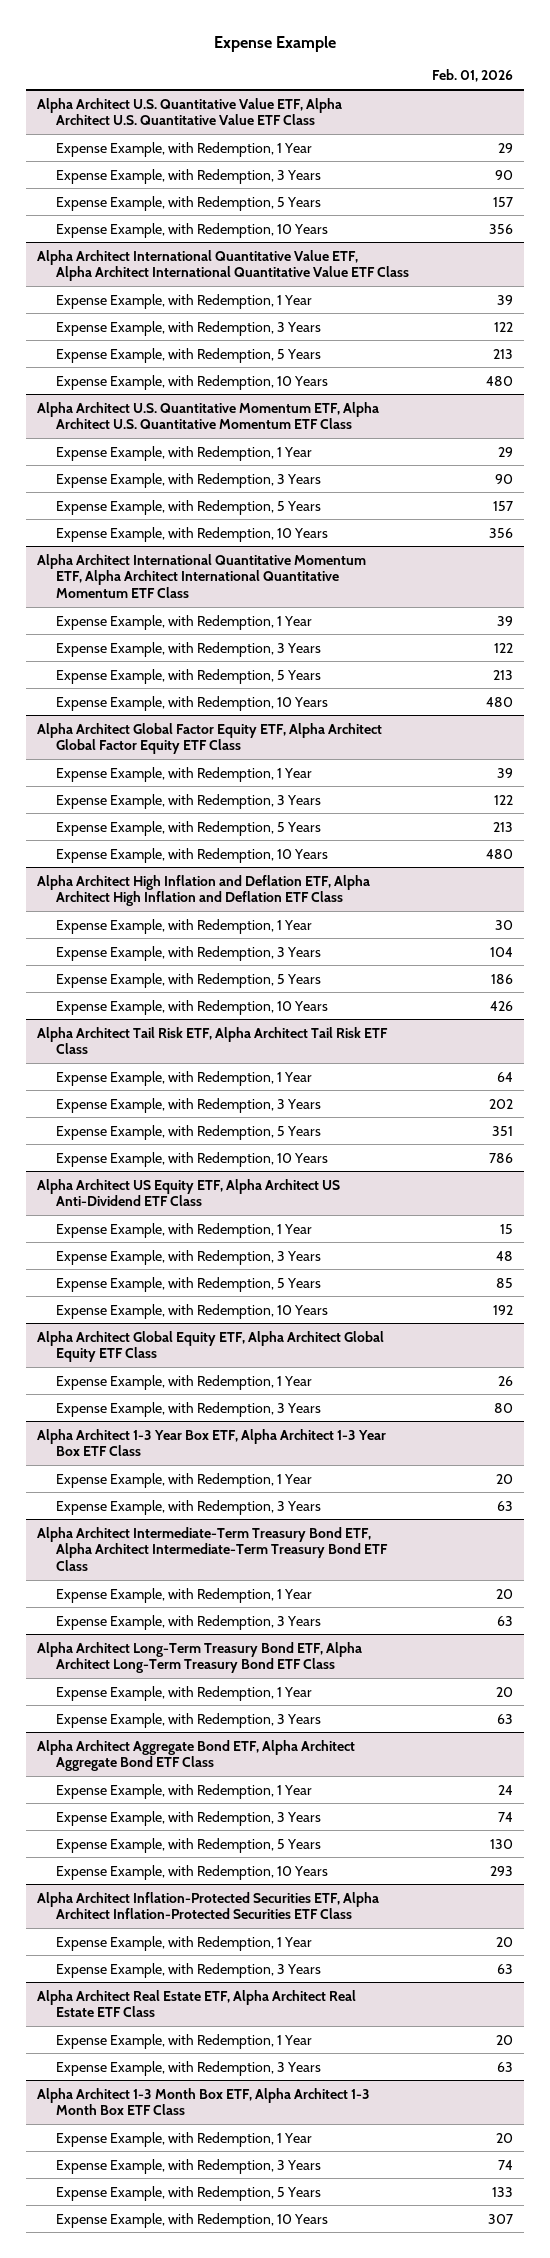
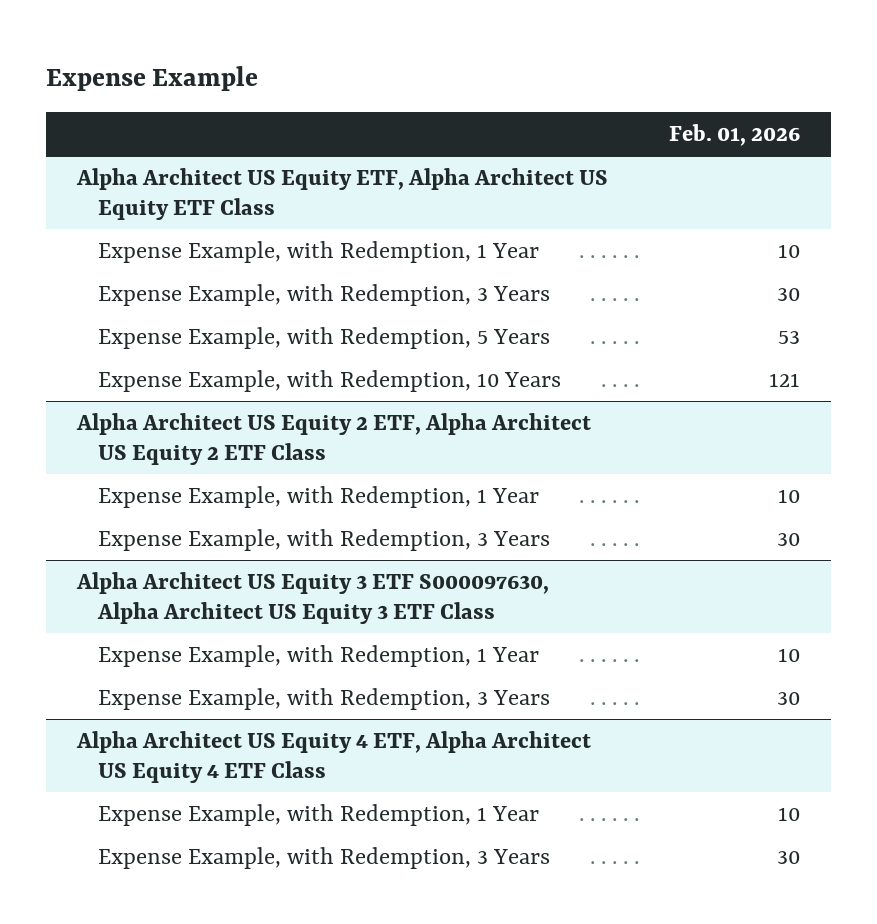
- Alpha Architect U.S. Quantitative Value ETF, Alpha Architect U.S. Quantitative Value ETF Class
- Expense Example, with Redemption, 1 Year | 29
- Expense Example, with Redemption, 3 Years | 90
- Expense Example, with Redemption, 5 Years | 157
- Expense Example, with Redemption, 10 Years | 356
- Alpha Architect International Quantitative Value ETF, Alpha Architect International Quantitative Value ETF Class
- Expense Example, with Redemption, 1 Year | 39
- Expense Example, with Redemption, 3 Years | 122
- Expense Example, with Redemption, 5 Years | 213
- Expense Example, with Redemption, 10 Years | 480
- Alpha Architect U.S. Quantitative Momentum ETF, Alpha Architect U.S. Quantitative Momentum ETF Class
- Expense Example, with Redemption, 1 Year | 29
- Expense Example, with Redemption, 3 Years | 90
- Expense Example, with Redemption, 5 Years | 157
- Expense Example, with Redemption, 10 Years | 356
- Alpha Architect International Quantitative Momentum ETF, Alpha Architect International Quantitative Momentum ETF Class
- Expense Example, with Redemption, 1 Year | 39
- Expense Example, with Redemption, 3 Years | 122
- Expense Example, with Redemption, 5 Years | 213
- Expense Example, with Redemption, 10 Years | 480
- Alpha Architect Global Factor Equity ETF, Alpha Architect Global Factor Equity ETF Class
- Expense Example, with Redemption, 1 Year | 39
- Expense Example, with Redemption, 3 Years | 122
- Expense Example, with Redemption, 5 Years | 213
- Expense Example, with Redemption, 10 Years | 480
- Alpha Architect High Inflation and Deflation ETF, Alpha Architect High Inflation and Deflation ETF Class
- Expense Example, with Redemption, 1 Year | 30
- Expense Example, with Redemption, 3 Years | 104
- Expense Example, with Redemption, 5 Years | 186
- Expense Example, with Redemption, 10 Years | 426
- Alpha Architect Tail Risk ETF, Alpha Architect Tail Risk ETF Class
- Expense Example, with Redemption, 1 Year | 64
- Expense Example, with Redemption, 3 Years | 202
- Expense Example, with Redemption, 5 Years | 351
- Expense Example, with Redemption, 10 Years | 786
- Alpha Architect US Equity ETF, Alpha Architect US Anti-Dividend ETF Class
- Expense Example, with Redemption, 1 Year | 15
- Expense Example, with Redemption, 3 Years | 48
- Expense Example, with Redemption, 5 Years | 85
- Expense Example, with Redemption, 10 Years | 192
- Alpha Architect Global Equity ETF, Alpha Architect Global Equity ETF Class
- Expense Example, with Redemption, 1 Year | 26
- Expense Example, with Redemption, 3 Years | 80
- Alpha Architect 1-3 Year Box ETF, Alpha Architect 1-3 Year Box ETF Class
- Expense Example, with Redemption, 1 Year | 20
- Expense Example, with Redemption, 3 Years | 63
- Alpha Architect Intermediate-Term Treasury Bond ETF, Alpha Architect Intermediate-Term Treasury Bond ETF Class
- Expense Example, with Redemption, 1 Year | 20
- Expense Example, with Redemption, 3 Years | 63
- Alpha Architect Long-Term Treasury Bond ETF, Alpha Architect Long-Term Treasury Bond ETF Class
- Expense Example, with Redemption, 1 Year | 20
- Expense Example, with Redemption, 3 Years | 63
- Alpha Architect Aggregate Bond ETF, Alpha Architect Aggregate Bond ETF Class
- Expense Example, with Redemption, 1 Year | 24
- Expense Example, with Redemption, 3 Years | 74
- Expense Example, with Redemption, 5 Years | 130
- Expense Example, with Redemption, 10 Years | 293
- Alpha Architect Inflation-Protected Securities ETF, Alpha Architect Inflation-Protected Securities ETF Class
- Expense Example, with Redemption, 1 Year | 20
- Expense Example, with Redemption, 3 Years | 63
- Alpha Architect Real Estate ETF, Alpha Architect Real Estate ETF Class
- Expense Example, with Redemption, 1 Year | 20
- Expense Example, with Redemption, 3 Years | 63
- Alpha Architect 1-3 Month Box ETF, Alpha Architect 1-3 Month Box ETF Class
- Expense Example, with Redemption, 1 Year | 20
- Expense Example, with Redemption, 3 Years | 74
- Expense Example, with Redemption, 5 Years | 133
- Expense Example, with Redemption, 10 Years | 307
+ Alpha Architect US Equity ETF, Alpha Architect US Equity ETF Class
+ Expense Example, with Redemption, 1 Year | 10
+ Expense Example, with Redemption, 3 Years | 30
+ Expense Example, with Redemption, 5 Years | 53
+ Expense Example, with Redemption, 10 Years | 121
+ Alpha Architect US Equity 2 ETF, Alpha Architect US Equity 2 ETF Class
+ Expense Example, with Redemption, 1 Year | 10
+ Expense Example, with Redemption, 3 Years | 30
+ Alpha Architect US Equity 3 ETF S000097630, Alpha Architect US Equity 3 ETF Class
+ Expense Example, with Redemption, 1 Year | 10
+ Expense Example, with Redemption, 3 Years | 30
+ Alpha Architect US Equity 4 ETF, Alpha Architect US Equity 4 ETF Class
+ Expense Example, with Redemption, 1 Year | 10
+ Expense Example, with Redemption, 3 Years | 30

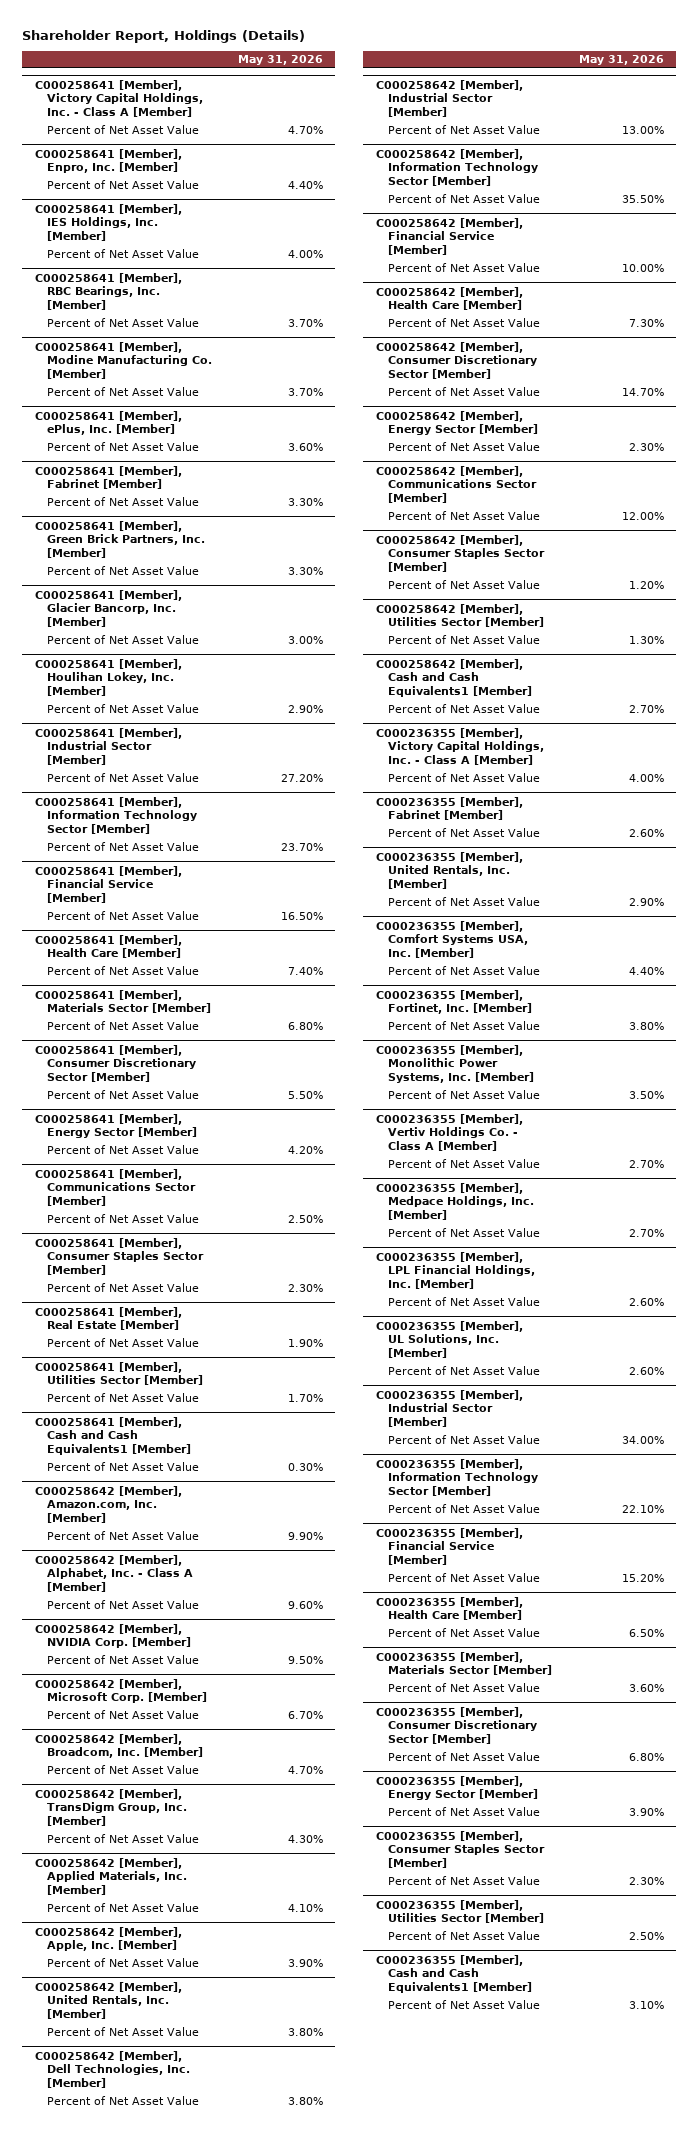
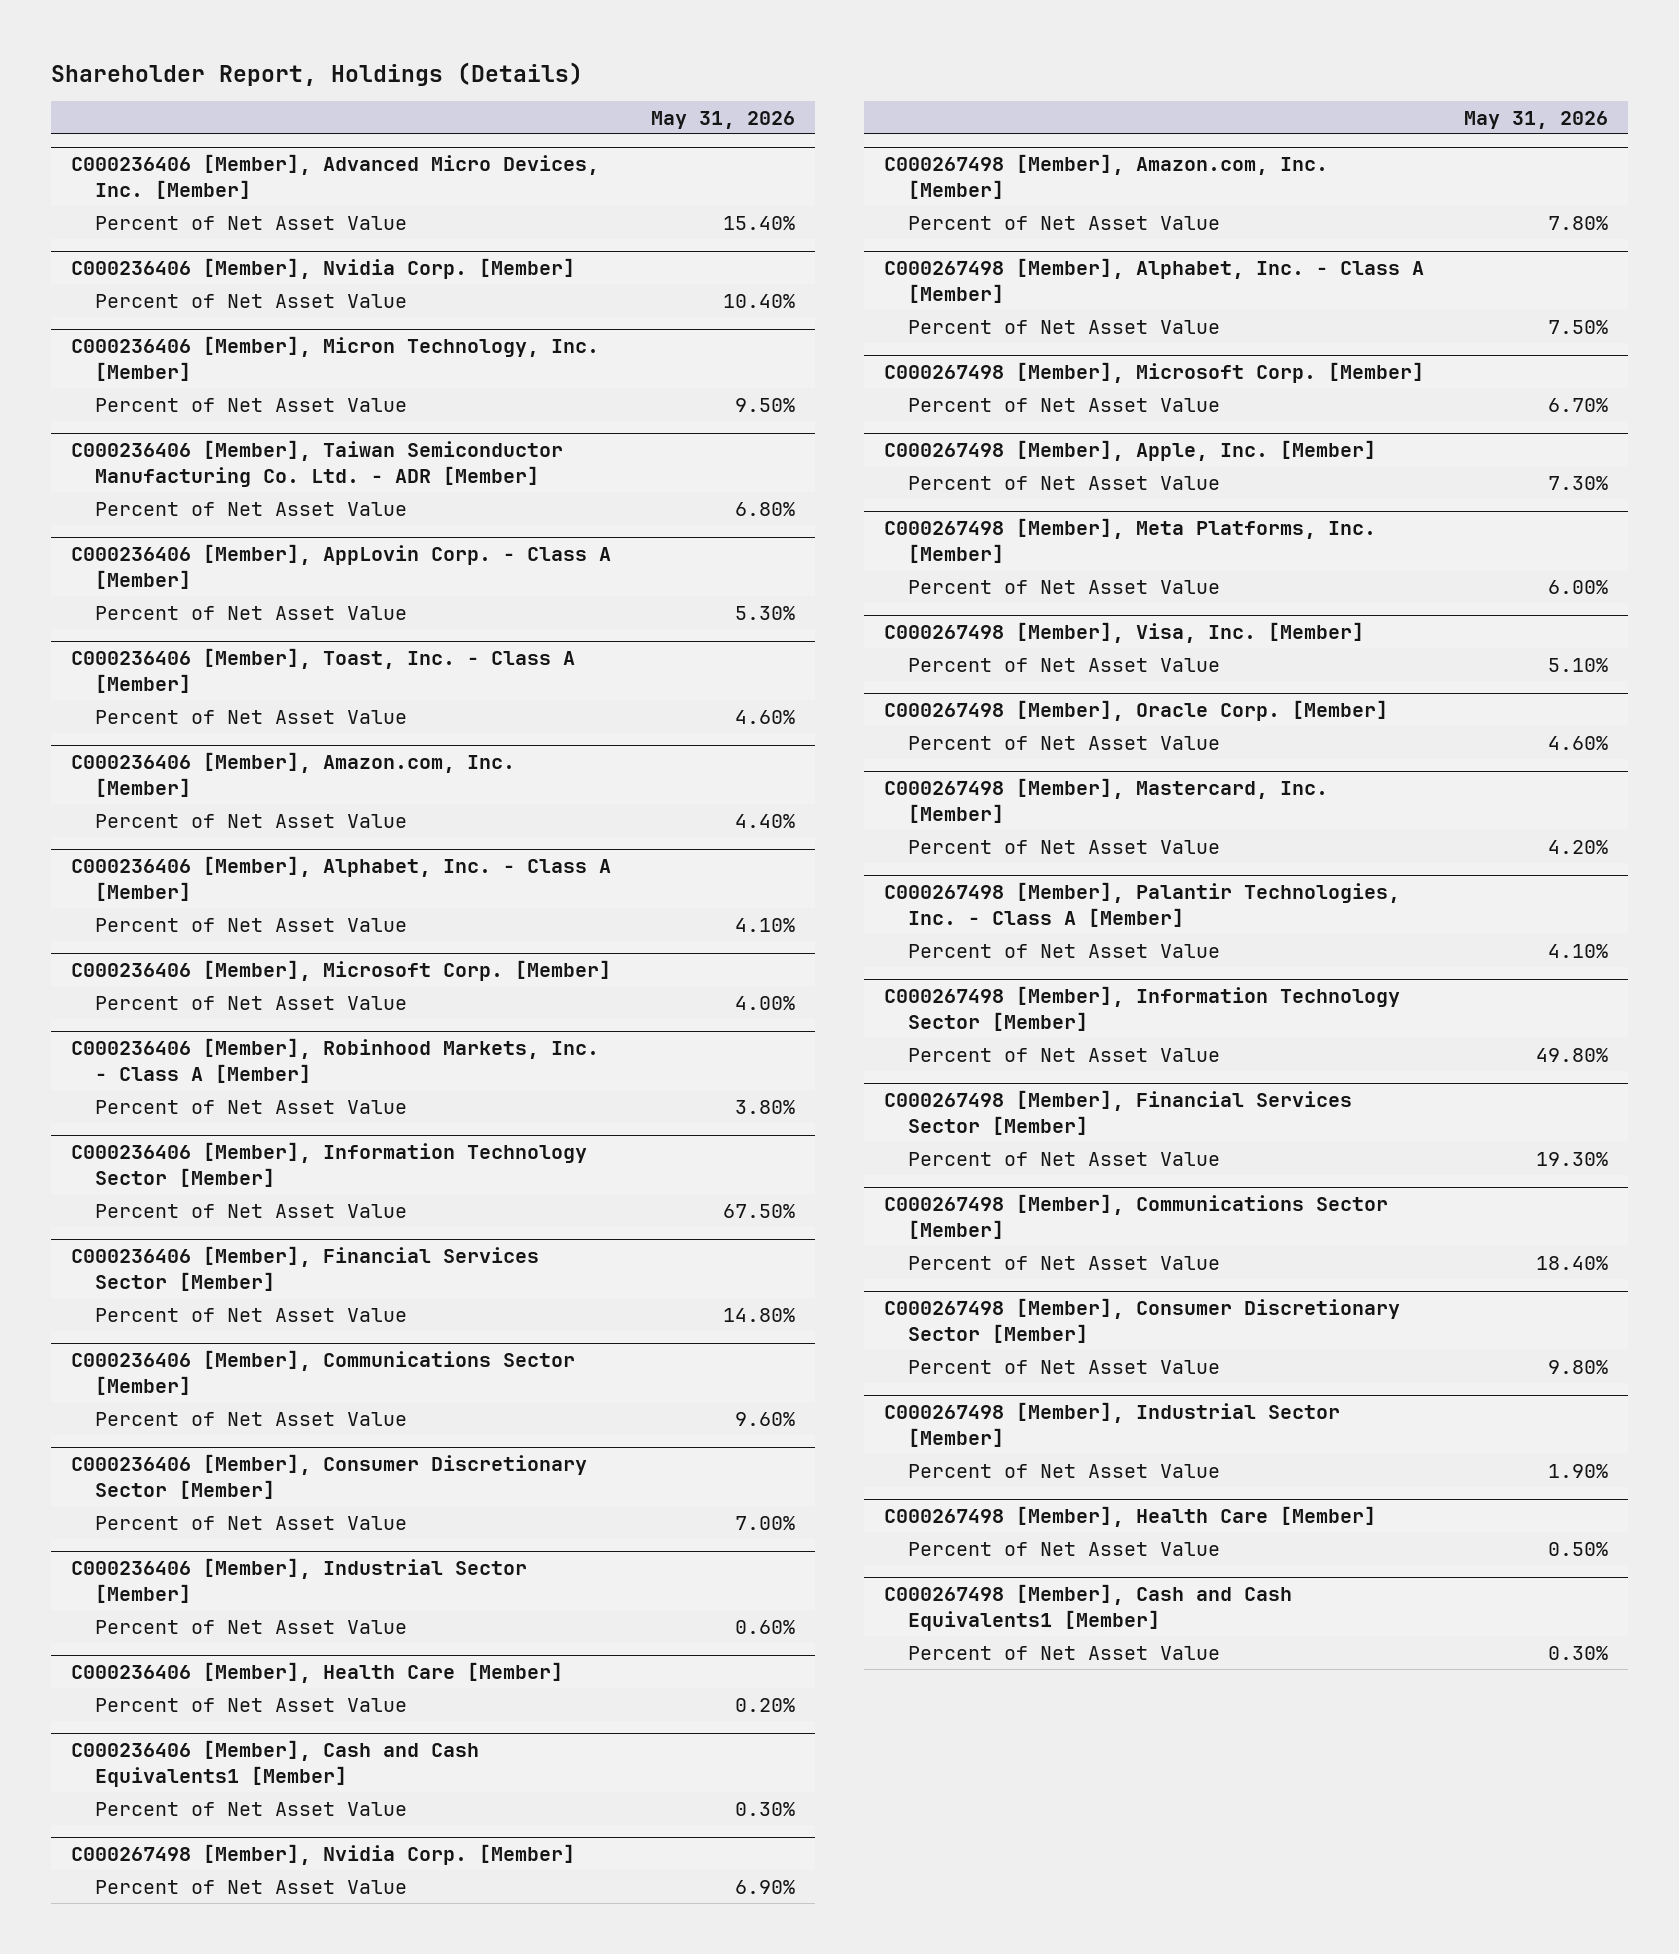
- C000258641 [Member], Victory Capital Holdings, Inc. - Class A [Member]
- Percent of Net Asset Value | 4.70%
- C000258641 [Member], Enpro, Inc. [Member]
+ C000236406 [Member], Advanced Micro Devices, Inc. [Member]
+ Percent of Net Asset Value | 15.40%
+ C000236406 [Member], Nvidia Corp. [Member]
+ Percent of Net Asset Value | 10.40%
+ C000236406 [Member], Micron Technology, Inc. [Member]
+ Percent of Net Asset Value | 9.50%
+ C000236406 [Member], Taiwan Semiconductor Manufacturing Co. Ltd. - ADR [Member]
+ Percent of Net Asset Value | 6.80%
+ C000236406 [Member], AppLovin Corp. - Class A [Member]
+ Percent of Net Asset Value | 5.30%
+ C000236406 [Member], Toast, Inc. - Class A [Member]
+ Percent of Net Asset Value | 4.60%
+ C000236406 [Member], Amazon.com, Inc. [Member]
- C000258641 [Member], IES Holdings, Inc. [Member]
+ C000236406 [Member], Alphabet, Inc. - Class A [Member]
+ Percent of Net Asset Value | 4.10%
+ C000236406 [Member], Microsoft Corp. [Member]
- C000258641 [Member], RBC Bearings, Inc. [Member]
- Percent of Net Asset Value | 3.70%
- C000258641 [Member], Modine Manufacturing Co. [Member]
- Percent of Net Asset Value | 3.70%
- C000258641 [Member], ePlus, Inc. [Member]
- Percent of Net Asset Value | 3.60%
- C000258641 [Member], Fabrinet [Member]
- Percent of Net Asset Value | 3.30%
- C000258641 [Member], Green Brick Partners, Inc. [Member]
- Percent of Net Asset Value | 3.30%
- C000258641 [Member], Glacier Bancorp, Inc. [Member]
- Percent of Net Asset Value | 3.00%
- C000258641 [Member], Houlihan Lokey, Inc. [Member]
- Percent of Net Asset Value | 2.90%
- C000258641 [Member], Industrial Sector [Member]
- Percent of Net Asset Value | 27.20%
- C000258641 [Member], Information Technology Sector [Member]
- Percent of Net Asset Value | 23.70%
- C000258641 [Member], Financial Service [Member]
- Percent of Net Asset Value | 16.50%
- C000258641 [Member], Health Care [Member]
- Percent of Net Asset Value | 7.40%
- C000258641 [Member], Materials Sector [Member]
- Percent of Net Asset Value | 6.80%
- C000258641 [Member], Consumer Discretionary Sector [Member]
- Percent of Net Asset Value | 5.50%
- C000258641 [Member], Energy Sector [Member]
- Percent of Net Asset Value | 4.20%
- C000258641 [Member], Communications Sector [Member]
- Percent of Net Asset Value | 2.50%
- C000258641 [Member], Consumer Staples Sector [Member]
- Percent of Net Asset Value | 2.30%
- C000258641 [Member], Real Estate [Member]
- Percent of Net Asset Value | 1.90%
- C000258641 [Member], Utilities Sector [Member]
- Percent of Net Asset Value | 1.70%
- C000258641 [Member], Cash and Cash Equivalents1 [Member]
- Percent of Net Asset Value | 0.30%
- C000258642 [Member], Amazon.com, Inc. [Member]
- Percent of Net Asset Value | 9.90%
- C000258642 [Member], Alphabet, Inc. - Class A [Member]
+ C000236406 [Member], Robinhood Markets, Inc. - Class A [Member]
+ Percent of Net Asset Value | 3.80%
+ C000236406 [Member], Information Technology Sector [Member]
+ Percent of Net Asset Value | 67.50%
+ C000236406 [Member], Financial Services Sector [Member]
+ Percent of Net Asset Value | 14.80%
+ C000236406 [Member], Communications Sector [Member]
- C000258642 [Member], NVIDIA Corp. [Member]
- Percent of Net Asset Value | 9.50%
- C000258642 [Member], Microsoft Corp. [Member]
+ C000236406 [Member], Consumer Discretionary Sector [Member]
+ Percent of Net Asset Value | 7.00%
+ C000236406 [Member], Industrial Sector [Member]
+ Percent of Net Asset Value | 0.60%
+ C000236406 [Member], Health Care [Member]
+ Percent of Net Asset Value | 0.20%
+ C000236406 [Member], Cash and Cash Equivalents1 [Member]
+ Percent of Net Asset Value | 0.30%
+ C000267498 [Member], Nvidia Corp. [Member]
+ Percent of Net Asset Value | 6.90%
+ C000267498 [Member], Amazon.com, Inc. [Member]
+ Percent of Net Asset Value | 7.80%
+ C000267498 [Member], Alphabet, Inc. - Class A [Member]
+ Percent of Net Asset Value | 7.50%
+ C000267498 [Member], Microsoft Corp. [Member]
- C000258642 [Member], Broadcom, Inc. [Member]
- Percent of Net Asset Value | 4.70%
- C000258642 [Member], TransDigm Group, Inc. [Member]
- Percent of Net Asset Value | 4.30%
- C000258642 [Member], Applied Materials, Inc. [Member]
- Percent of Net Asset Value | 4.10%
- C000258642 [Member], Apple, Inc. [Member]
- Percent of Net Asset Value | 3.90%
- C000258642 [Member], United Rentals, Inc. [Member]
- Percent of Net Asset Value | 3.80%
- C000258642 [Member], Dell Technologies, Inc. [Member]
- Percent of Net Asset Value | 3.80%
- C000258642 [Member], Industrial Sector [Member]
- Percent of Net Asset Value | 13.00%
- C000258642 [Member], Information Technology Sector [Member]
- Percent of Net Asset Value | 35.50%
- C000258642 [Member], Financial Service [Member]
- Percent of Net Asset Value | 10.00%
- C000258642 [Member], Health Care [Member]
+ C000267498 [Member], Apple, Inc. [Member]
- C000258642 [Member], Consumer Discretionary Sector [Member]
- Percent of Net Asset Value | 14.70%
- C000258642 [Member], Energy Sector [Member]
- Percent of Net Asset Value | 2.30%
- C000258642 [Member], Communications Sector [Member]
- Percent of Net Asset Value | 12.00%
- C000258642 [Member], Consumer Staples Sector [Member]
- Percent of Net Asset Value | 1.20%
- C000258642 [Member], Utilities Sector [Member]
- Percent of Net Asset Value | 1.30%
- C000258642 [Member], Cash and Cash Equivalents1 [Member]
- Percent of Net Asset Value | 2.70%
- C000236355 [Member], Victory Capital Holdings, Inc. - Class A [Member]
- Percent of Net Asset Value | 4.00%
- C000236355 [Member], Fabrinet [Member]
- Percent of Net Asset Value | 2.60%
- C000236355 [Member], United Rentals, Inc. [Member]
- Percent of Net Asset Value | 2.90%
- C000236355 [Member], Comfort Systems USA, Inc. [Member]
- Percent of Net Asset Value | 4.40%
- C000236355 [Member], Fortinet, Inc. [Member]
- Percent of Net Asset Value | 3.80%
- C000236355 [Member], Monolithic Power Systems, Inc. [Member]
- Percent of Net Asset Value | 3.50%
- C000236355 [Member], Vertiv Holdings Co. - Class A [Member]
- Percent of Net Asset Value | 2.70%
- C000236355 [Member], Medpace Holdings, Inc. [Member]
- Percent of Net Asset Value | 2.70%
- C000236355 [Member], LPL Financial Holdings, Inc. [Member]
- Percent of Net Asset Value | 2.60%
- C000236355 [Member], UL Solutions, Inc. [Member]
- Percent of Net Asset Value | 2.60%
- C000236355 [Member], Industrial Sector [Member]
- Percent of Net Asset Value | 34.00%
- C000236355 [Member], Information Technology Sector [Member]
- Percent of Net Asset Value | 22.10%
- C000236355 [Member], Financial Service [Member]
- Percent of Net Asset Value | 15.20%
- C000236355 [Member], Health Care [Member]
- Percent of Net Asset Value | 6.50%
- C000236355 [Member], Materials Sector [Member]
- Percent of Net Asset Value | 3.60%
- C000236355 [Member], Consumer Discretionary Sector [Member]
- Percent of Net Asset Value | 6.80%
- C000236355 [Member], Energy Sector [Member]
- Percent of Net Asset Value | 3.90%
- C000236355 [Member], Consumer Staples Sector [Member]
- Percent of Net Asset Value | 2.30%
- C000236355 [Member], Utilities Sector [Member]
- Percent of Net Asset Value | 2.50%
- C000236355 [Member], Cash and Cash Equivalents1 [Member]
- Percent of Net Asset Value | 3.10%
+ C000267498 [Member], Meta Platforms, Inc. [Member]
+ Percent of Net Asset Value | 6.00%
+ C000267498 [Member], Visa, Inc. [Member]
+ Percent of Net Asset Value | 5.10%
+ C000267498 [Member], Oracle Corp. [Member]
+ Percent of Net Asset Value | 4.60%
+ C000267498 [Member], Mastercard, Inc. [Member]
+ Percent of Net Asset Value | 4.20%
+ C000267498 [Member], Palantir Technologies, Inc. - Class A [Member]
+ Percent of Net Asset Value | 4.10%
+ C000267498 [Member], Information Technology Sector [Member]
+ Percent of Net Asset Value | 49.80%
+ C000267498 [Member], Financial Services Sector [Member]
+ Percent of Net Asset Value | 19.30%
+ C000267498 [Member], Communications Sector [Member]
+ Percent of Net Asset Value | 18.40%
+ C000267498 [Member], Consumer Discretionary Sector [Member]
+ Percent of Net Asset Value | 9.80%
+ C000267498 [Member], Industrial Sector [Member]
+ Percent of Net Asset Value | 1.90%
+ C000267498 [Member], Health Care [Member]
+ Percent of Net Asset Value | 0.50%
+ C000267498 [Member], Cash and Cash Equivalents1 [Member]
+ Percent of Net Asset Value | 0.30%

